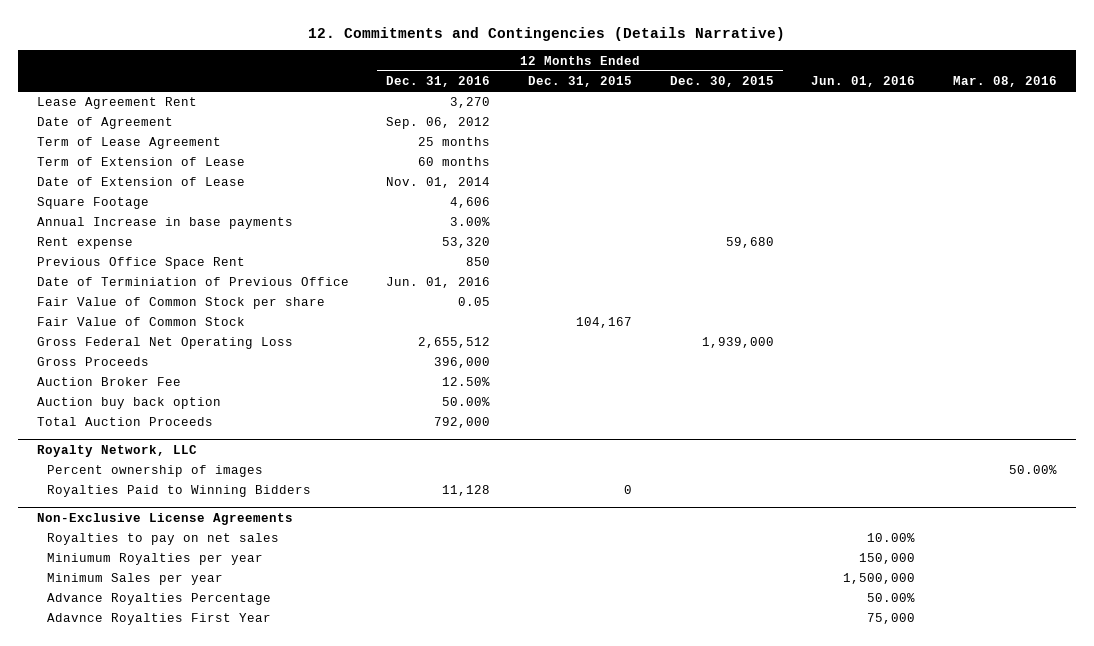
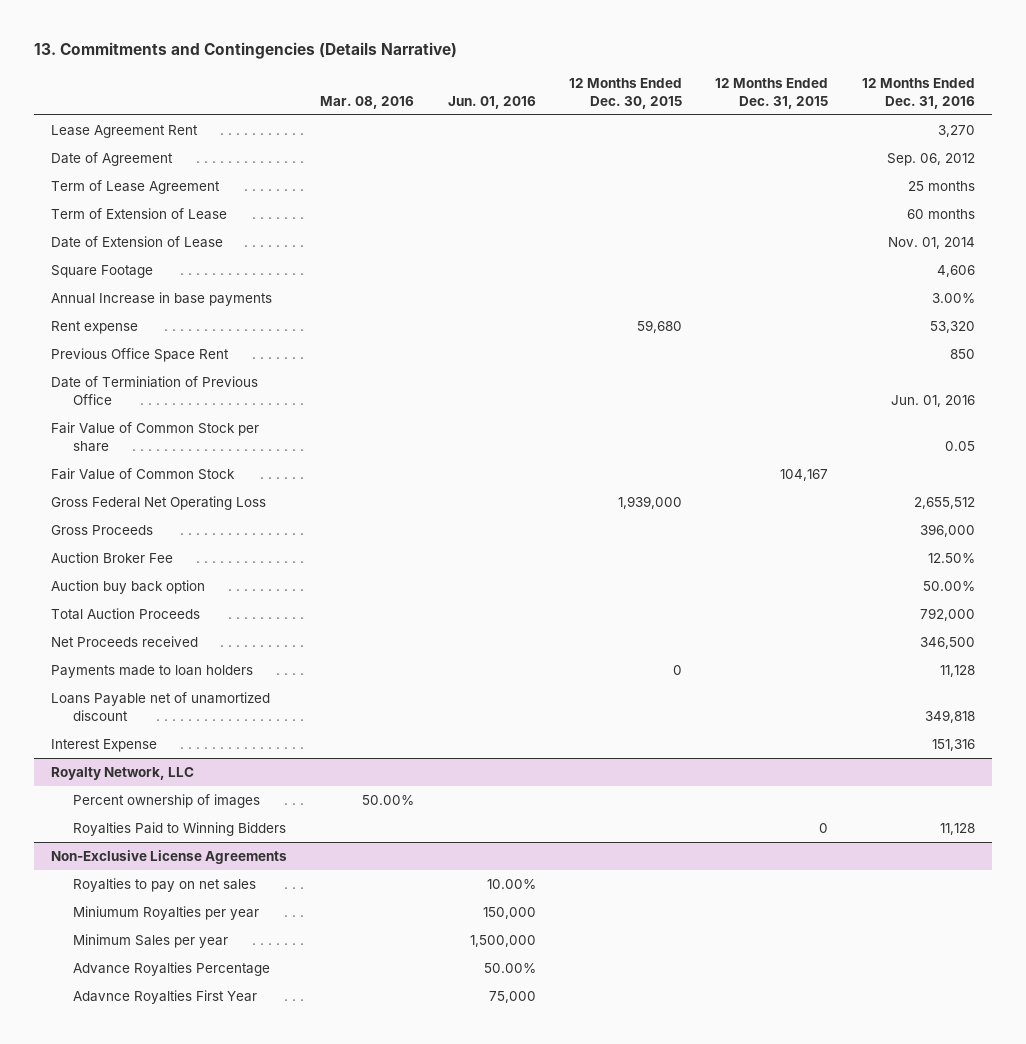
- 12. Commitments and Contingencies (Details Narrative)
+ 13. Commitments and Contingencies (Details Narrative)
- | 12 Months Ended Dec. 31, 2016 | 12 Months Ended Dec. 31, 2015 | 12 Months Ended Dec. 30, 2015 | Jun. 01, 2016 | Mar. 08, 2016
+ | Mar. 08, 2016 | Jun. 01, 2016 | 12 Months Ended Dec. 30, 2015 | 12 Months Ended Dec. 31, 2015 | 12 Months Ended Dec. 31, 2016
+ Net Proceeds received | | | | | 346,500
+ Payments made to loan holders | | | 0 | | 11,128
+ Loans Payable net of unamortized discount | | | | | 349,818
+ Interest Expense | | | | | 151,316

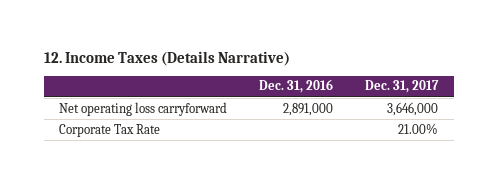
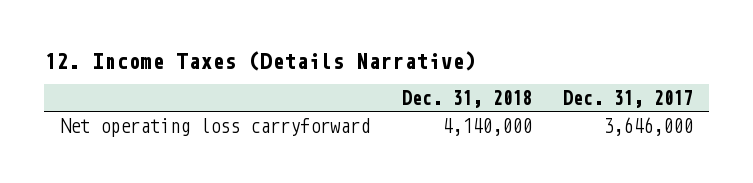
- | Dec. 31, 2016 | Dec. 31, 2017
+ | Dec. 31, 2018 | Dec. 31, 2017
- Corporate Tax Rate | | 21.00%

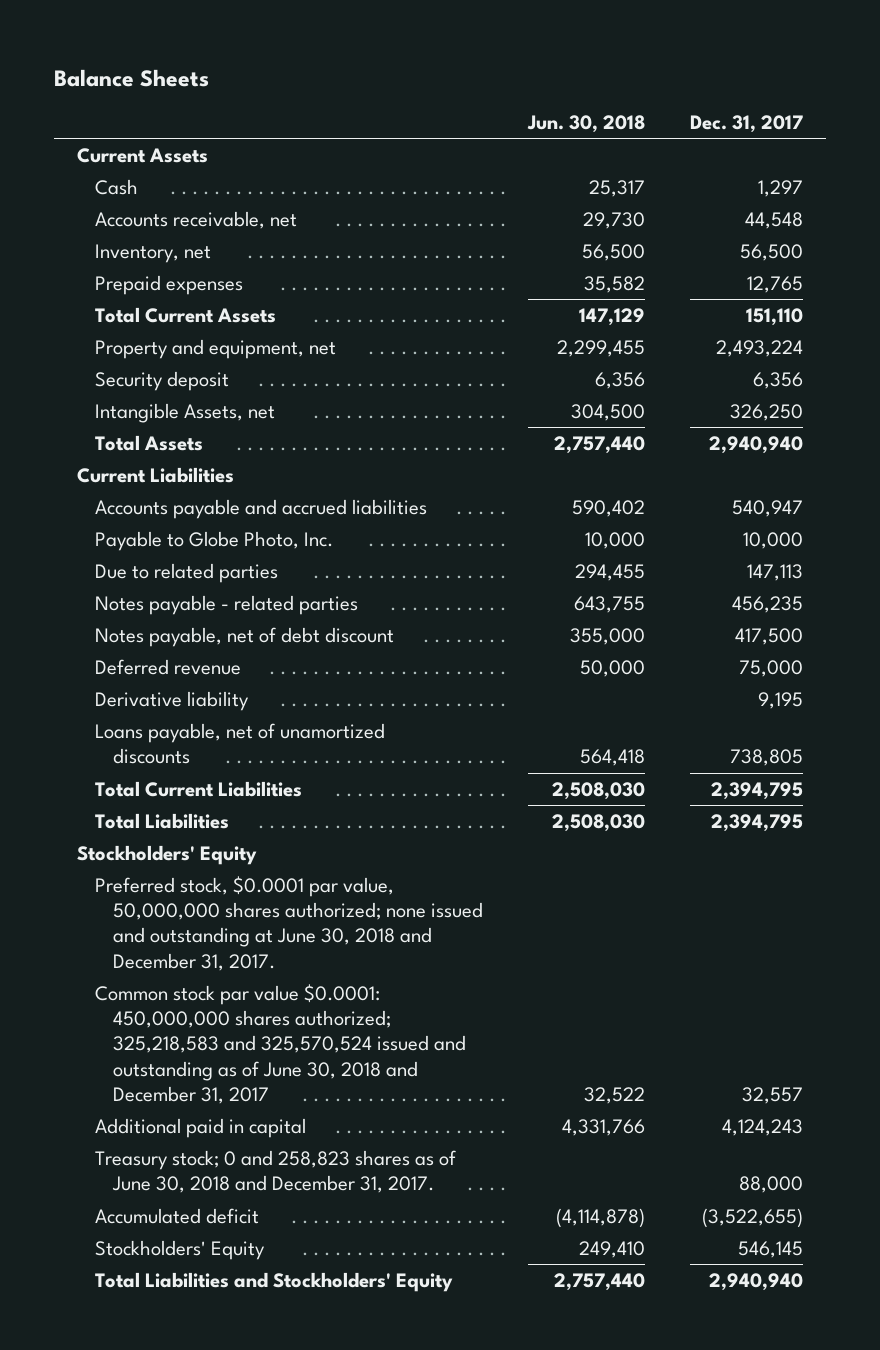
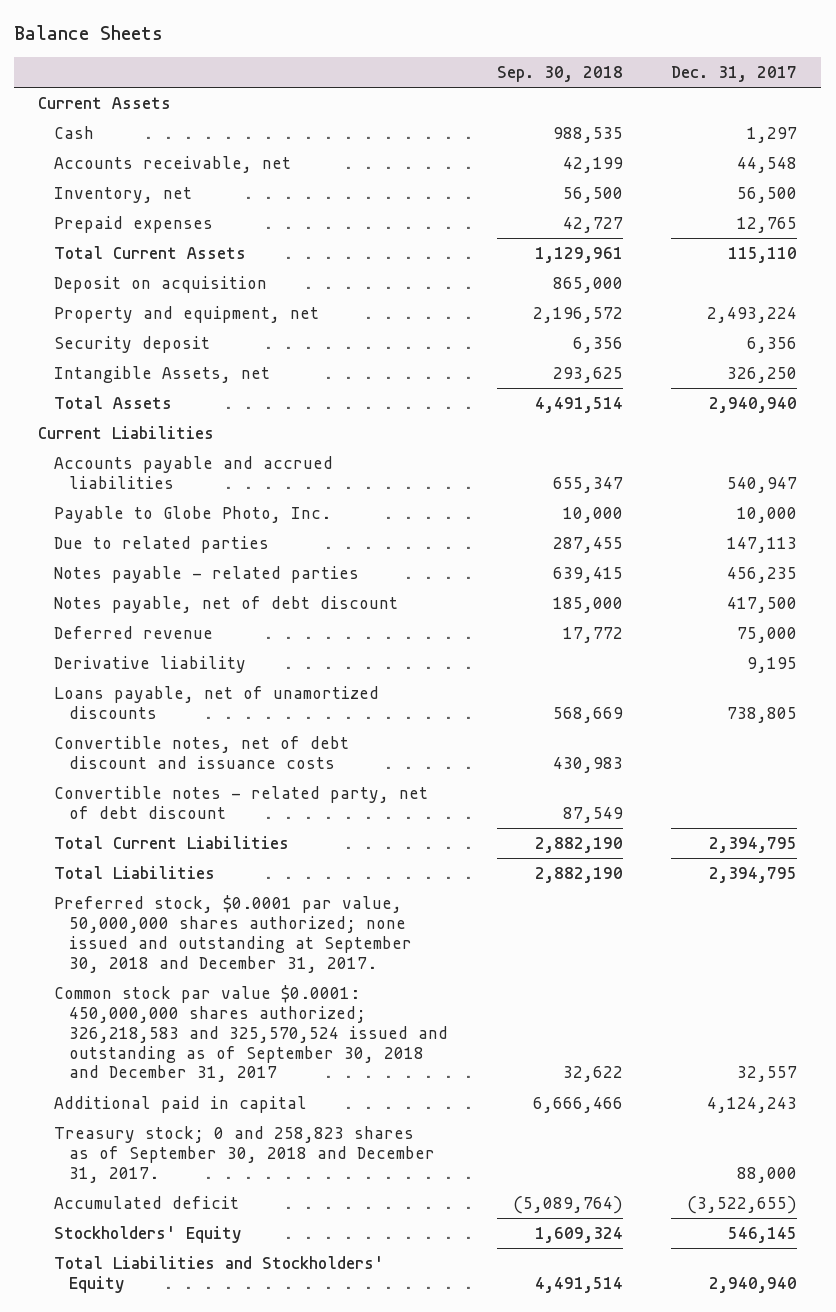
- | Jun. 30, 2018 | Dec. 31, 2017
+ | Sep. 30, 2018 | Dec. 31, 2017
- Total Current Assets | 147,129 | 151,110
+ Total Current Assets | 1,129,961 | 115,110
+ Deposit on acquisition | 865,000 |
+ Convertible notes, net of debt discount and issuance costs | 430,983 |
+ Convertible notes - related party, net of debt discount | 87,549 |
- Stockholders' Equity
- Preferred stock, $0.0001 par value, 50,000,000 shares authorized; none issued and outstanding at June 30, 2018 and December 31, 2017.
- Common stock par value $0.0001: 450,000,000 shares authorized; 325,218,583 and 325,570,524 issued and outstanding as of June 30, 2018 and December 31, 2017 | 32,522 | 32,557
+ Preferred stock, $0.0001 par value, 50,000,000 shares authorized; none issued and outstanding at September 30, 2018 and December 31, 2017.
+ Common stock par value $0.0001: 450,000,000 shares authorized; 326,218,583 and 325,570,524 issued and outstanding as of September 30, 2018 and December 31, 2017 | 32,622 | 32,557
- Treasury stock; 0 and 258,823 shares as of June 30, 2018 and December 31, 2017. | | 88,000
+ Treasury stock; 0 and 258,823 shares as of September 30, 2018 and December 31, 2017. | | 88,000

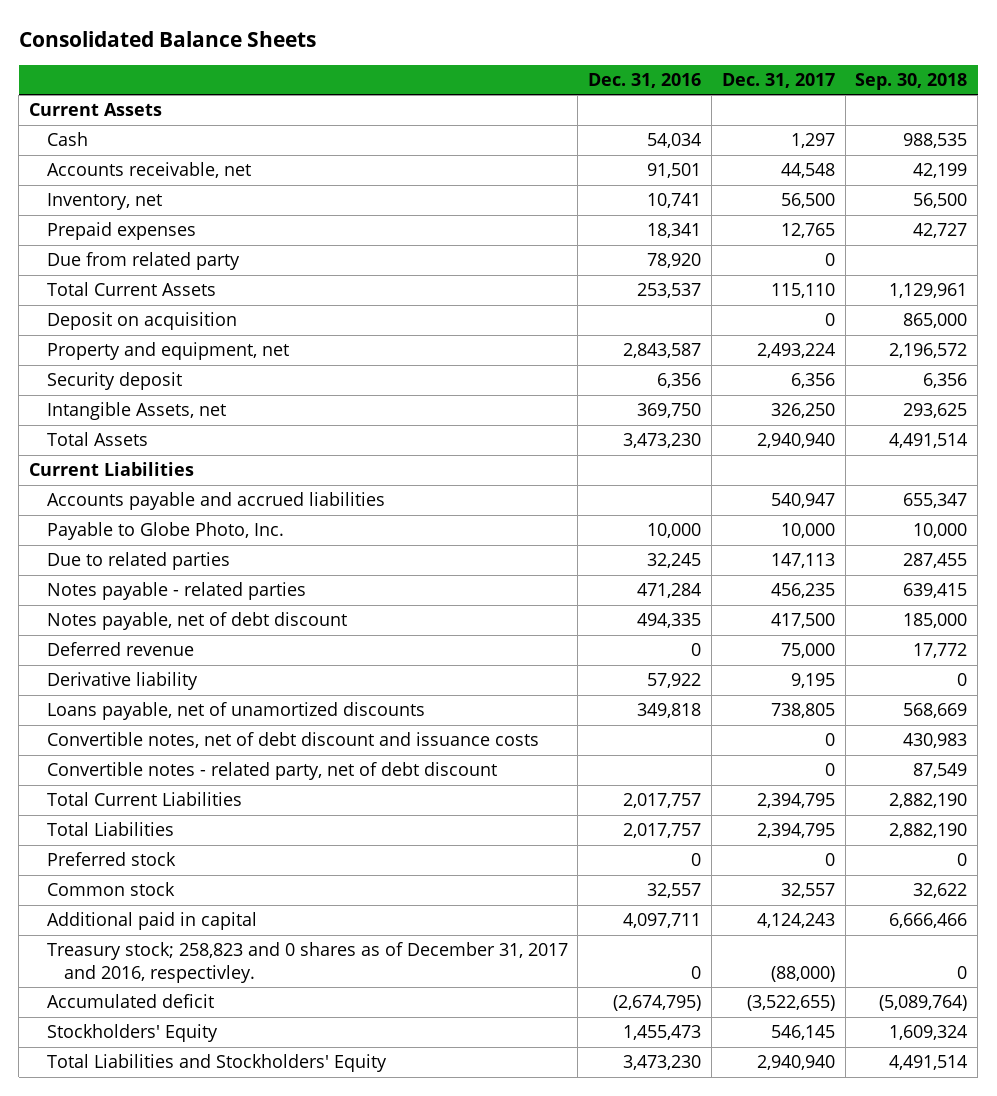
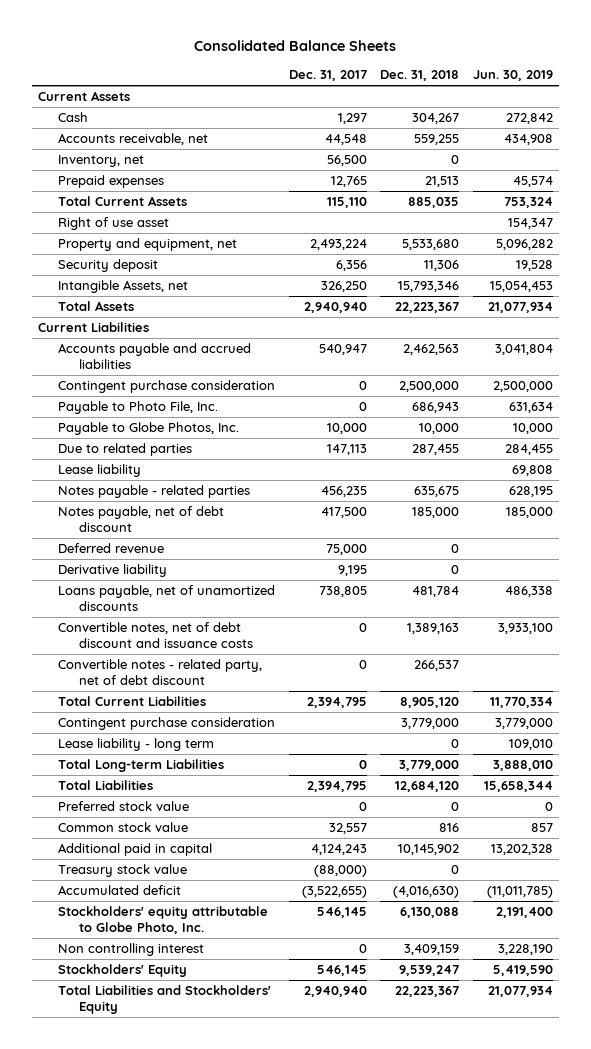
- | Dec. 31, 2016 | Dec. 31, 2017 | Sep. 30, 2018
+ | Dec. 31, 2017 | Dec. 31, 2018 | Jun. 30, 2019
- Due from related party | 78,920 | 0 |
- Deposit on acquisition | | 0 | 865,000
+ Right of use asset | | | 154,347
- Payable to Globe Photo, Inc. | 10,000 | 10,000 | 10,000
+ Contingent purchase consideration | 0 | 2,500,000 | 2,500,000
+ Payable to Photo File, Inc. | 0 | 686,943 | 631,634
+ Payable to Globe Photos, Inc. | 10,000 | 10,000 | 10,000
+ Lease liability | | | 69,808
+ Contingent purchase consideration | | 3,779,000 | 3,779,000
+ Lease liability - long term | | 0 | 109,010
+ Total Long-term Liabilities | 0 | 3,779,000 | 3,888,010
- Preferred stock | 0 | 0 | 0
- Common stock | 32,557 | 32,557 | 32,622
+ Preferred stock value | 0 | 0 | 0
+ Common stock value | 32,557 | 816 | 857
- Treasury stock; 258,823 and 0 shares as of December 31, 2017 and 2016, respectivley. | 0 | (88,000) | 0
+ Treasury stock value | (88,000) | 0 |
+ Stockholders' equity attributable to Globe Photo, Inc. | 546,145 | 6,130,088 | 2,191,400
+ Non controlling interest | 0 | 3,409,159 | 3,228,190

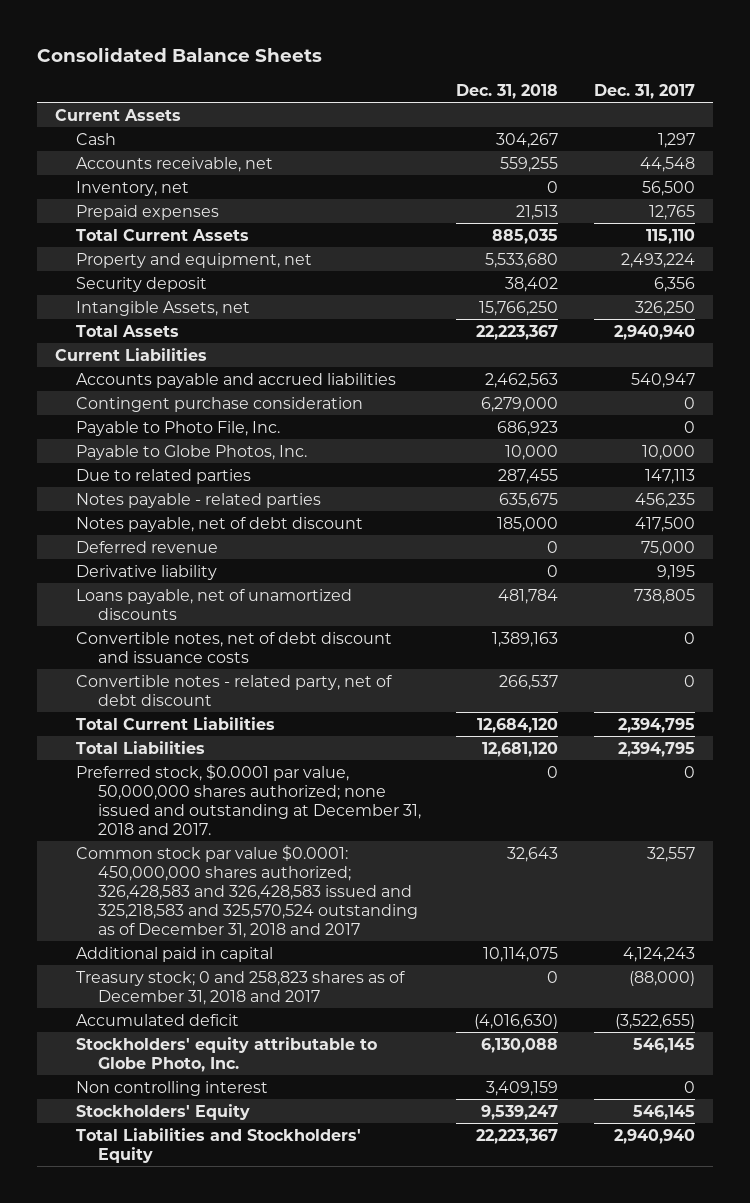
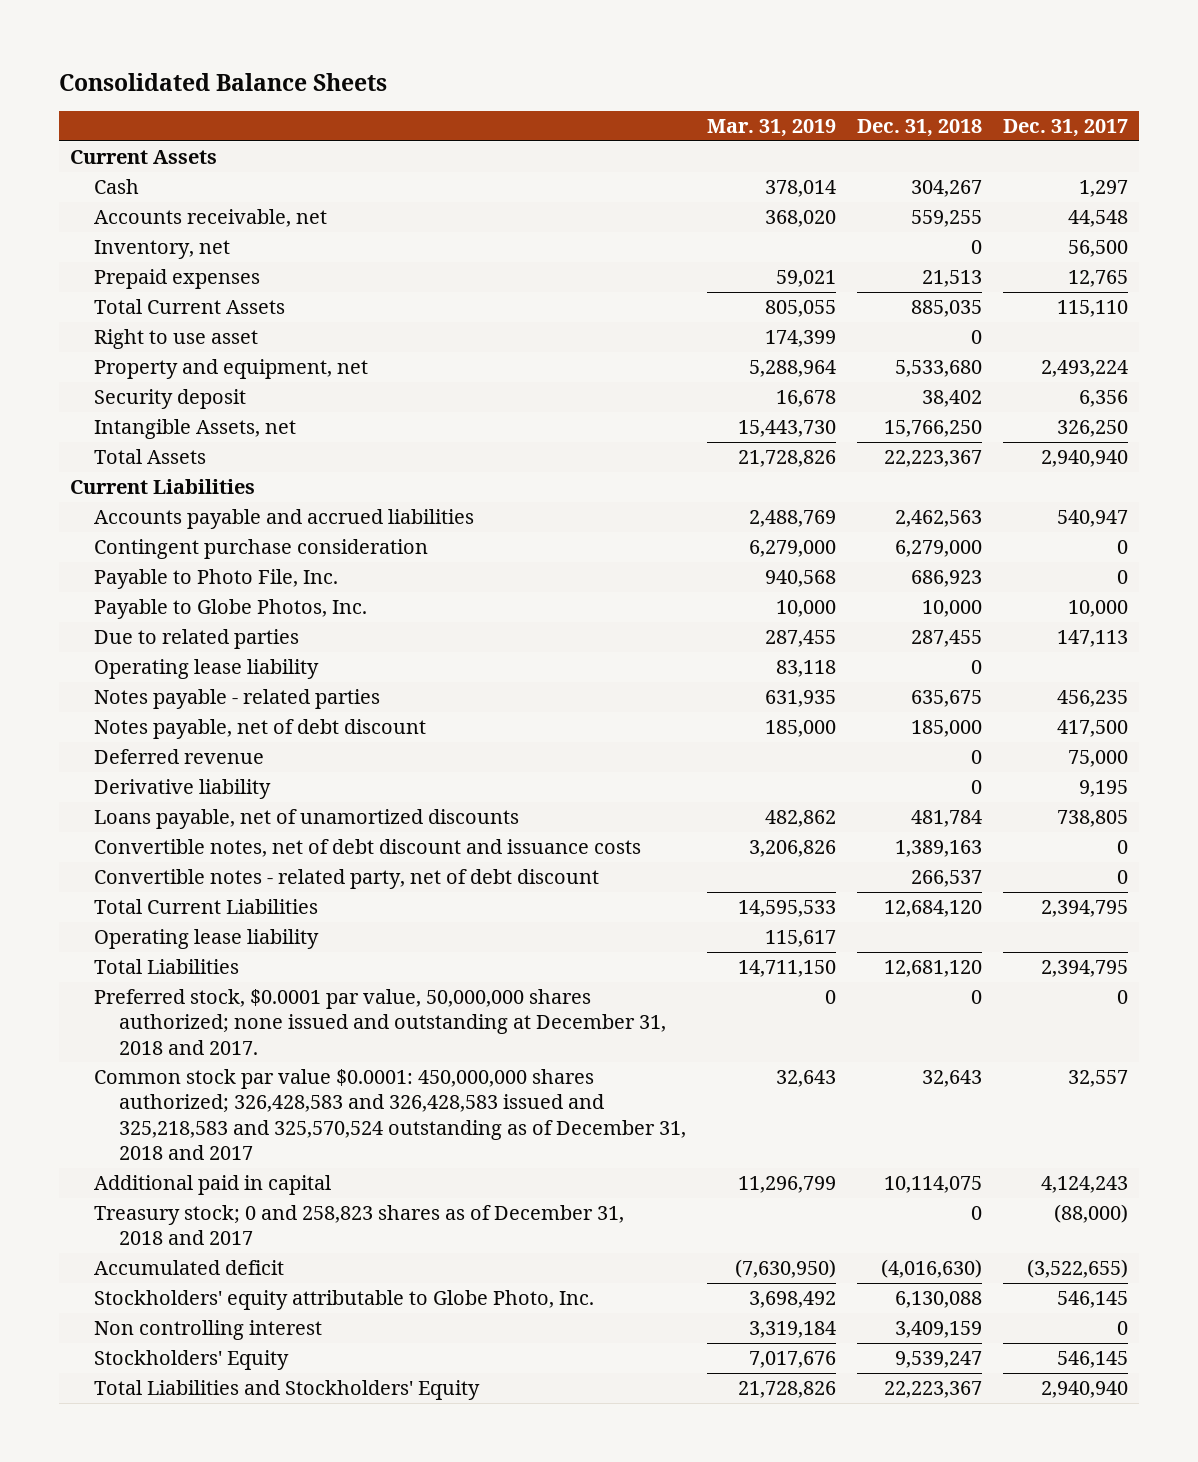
- | Dec. 31, 2018 | Dec. 31, 2017
+ | Mar. 31, 2019 | Dec. 31, 2018 | Dec. 31, 2017
+ Right to use asset | 174,399 | 0 |
+ Operating lease liability | 83,118 | 0 |
+ Operating lease liability | 115,617 | |

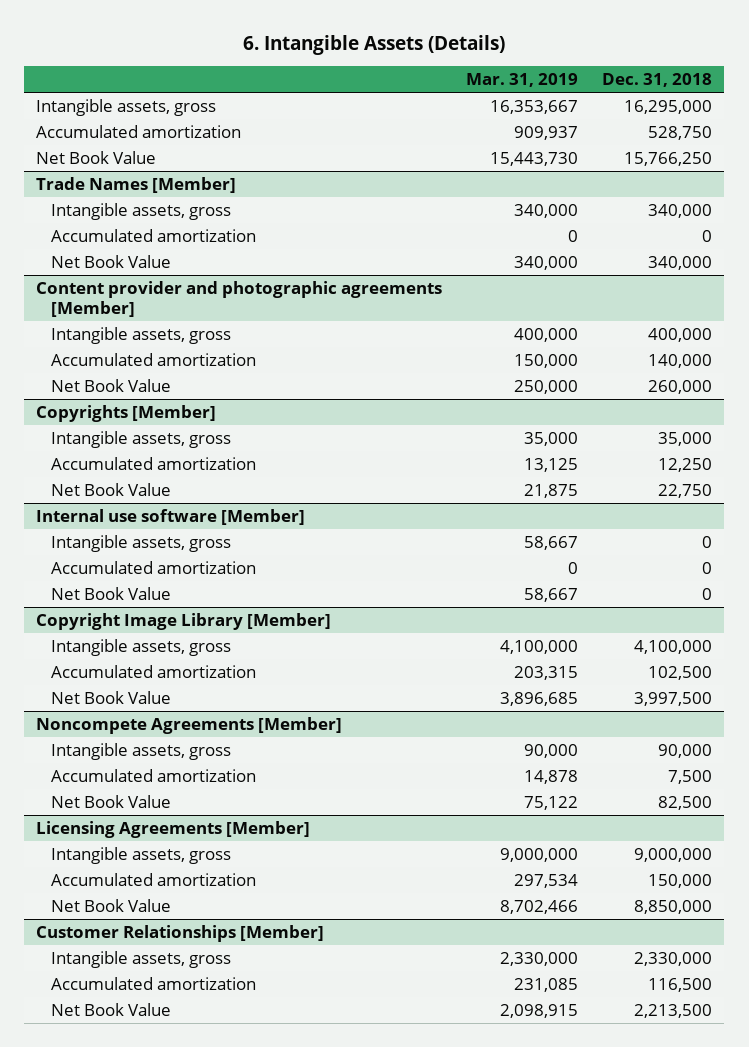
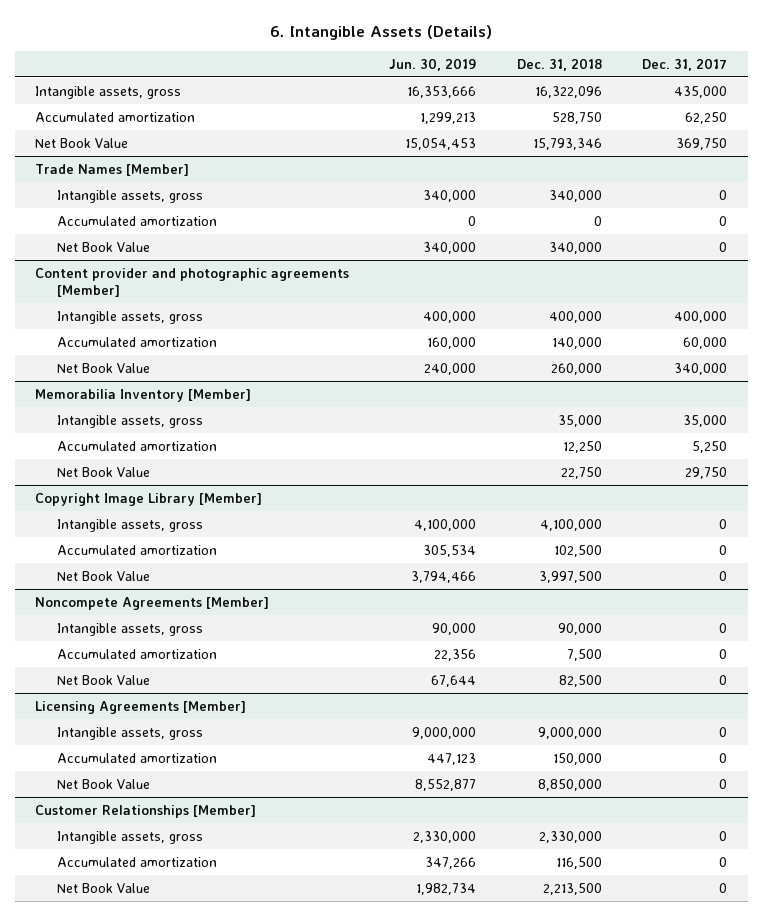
- | Mar. 31, 2019 | Dec. 31, 2018
+ | Jun. 30, 2019 | Dec. 31, 2018 | Dec. 31, 2017
- Intangible assets, gross | 16,353,667 | 16,295,000
+ Intangible assets, gross | 16,353,666 | 16,322,096 | 435,000
- Net Book Value | 15,443,730 | 15,766,250
+ Net Book Value | 15,054,453 | 15,793,346 | 369,750
- Copyrights [Member]
+ Memorabilia Inventory [Member]
- Internal use software [Member]
- Intangible assets, gross | 58,667 | 0
- Accumulated amortization | 0 | 0
- Net Book Value | 58,667 | 0

